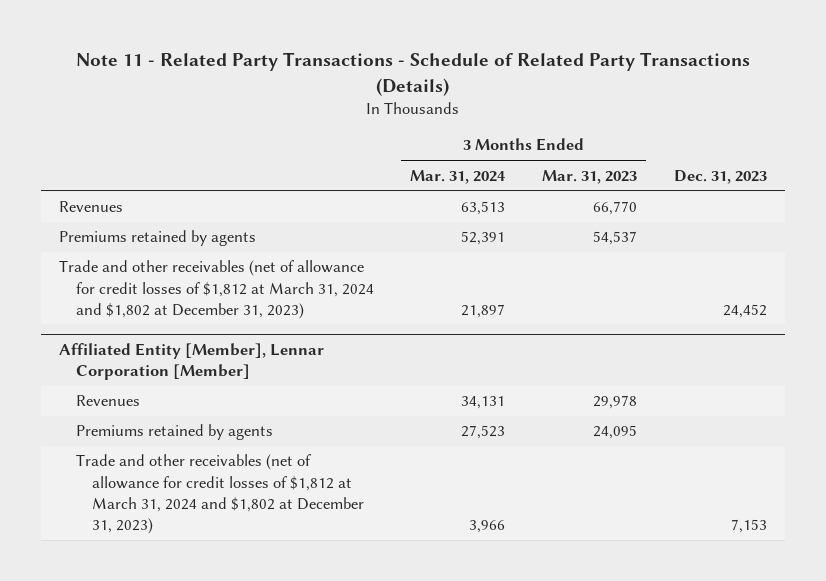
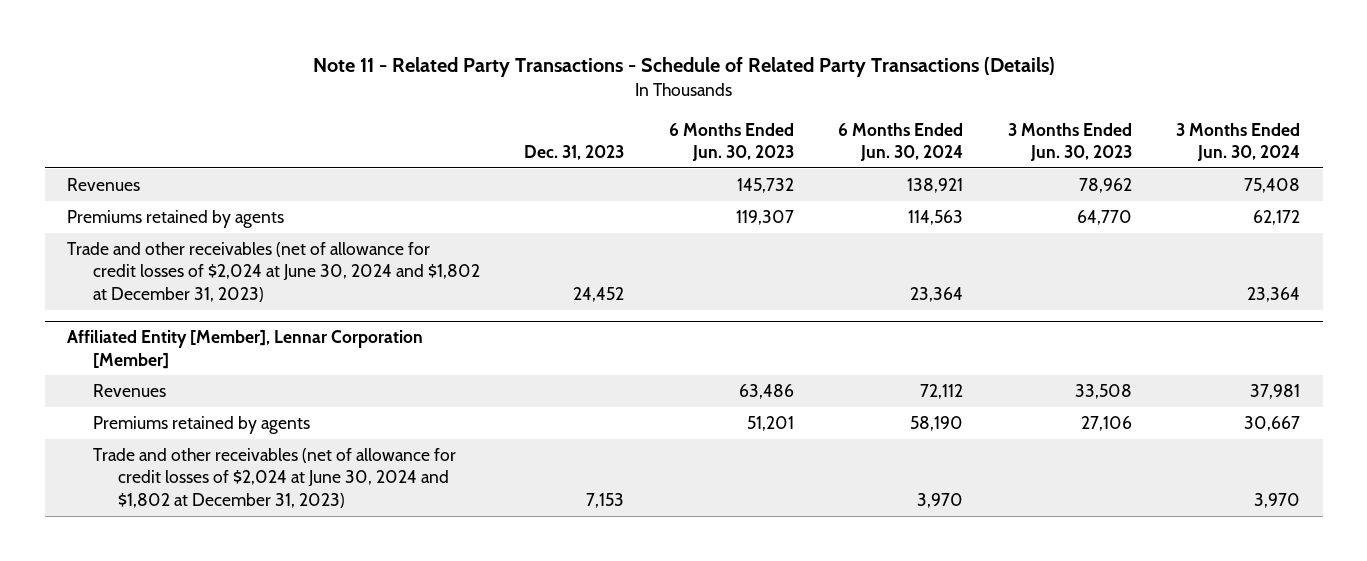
- | 3 Months Ended Mar. 31, 2024 | 3 Months Ended Mar. 31, 2023 | Dec. 31, 2023
+ | Dec. 31, 2023 | 6 Months Ended Jun. 30, 2023 | 6 Months Ended Jun. 30, 2024 | 3 Months Ended Jun. 30, 2023 | 3 Months Ended Jun. 30, 2024
- Trade and other receivables (net of allowance for credit losses of $1,812 at March 31, 2024 and $1,802 at December 31, 2023) | 21,897 | | 24,452
+ Trade and other receivables (net of allowance for credit losses of $2,024 at June 30, 2024 and $1,802 at December 31, 2023) | 24,452 | | 23,364 | | 23,364
@ Affiliated Entity [Member], Lennar Corporation [Member]
- Trade and other receivables (net of allowance for credit losses of $1,812 at March 31, 2024 and $1,802 at December 31, 2023) | 3,966 | | 7,153
+ Trade and other receivables (net of allowance for credit losses of $2,024 at June 30, 2024 and $1,802 at December 31, 2023) | 7,153 | | 3,970 | | 3,970

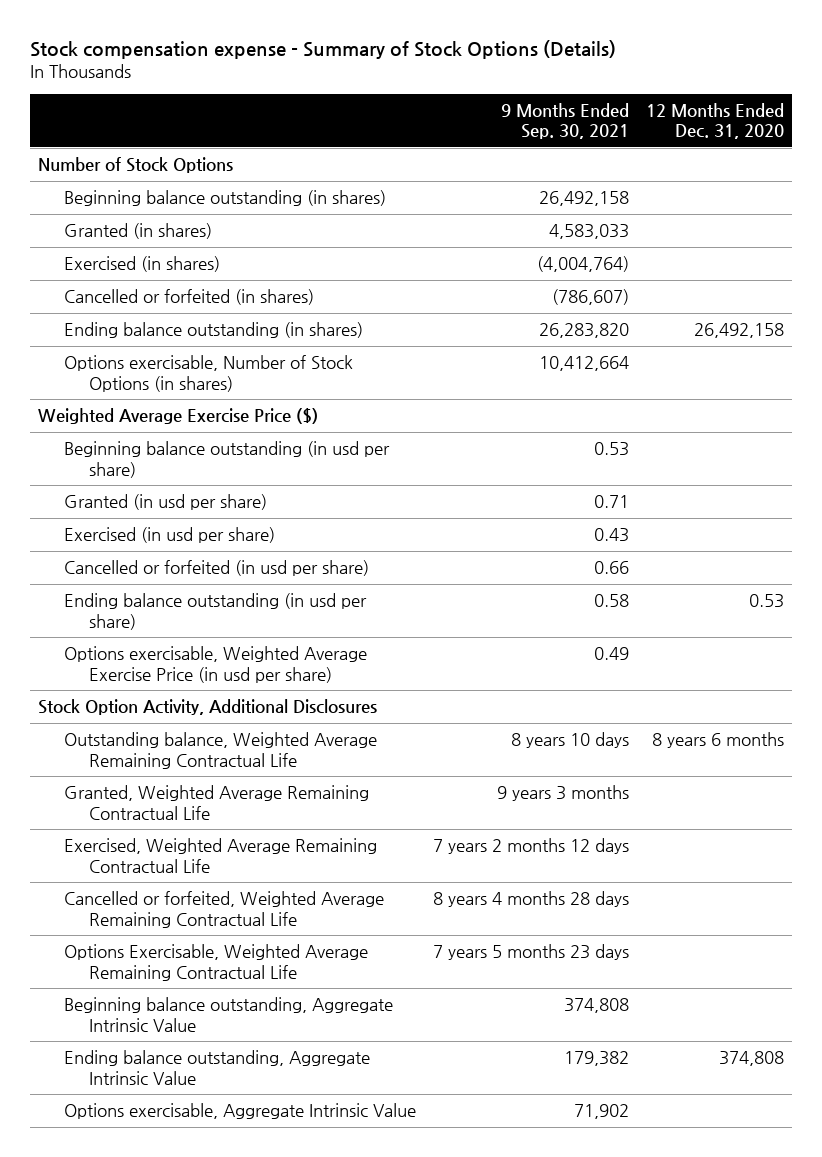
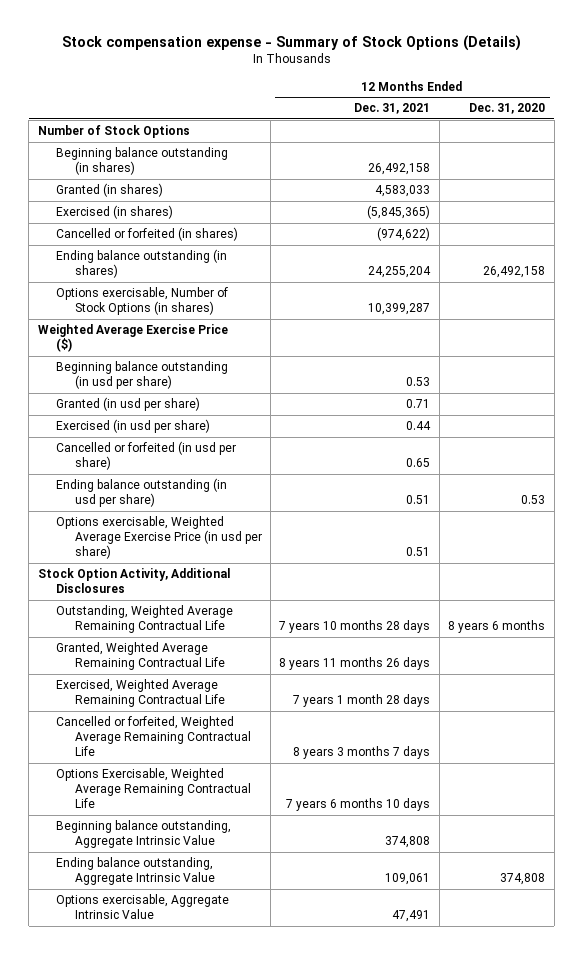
- | 9 Months Ended Sep. 30, 2021 | 12 Months Ended Dec. 31, 2020
+ | 12 Months Ended Dec. 31, 2021 | 12 Months Ended Dec. 31, 2020
- Outstanding balance, Weighted Average Remaining Contractual Life | 8 years 10 days | 8 years 6 months
+ Outstanding, Weighted Average Remaining Contractual Life | 7 years 10 months 28 days | 8 years 6 months

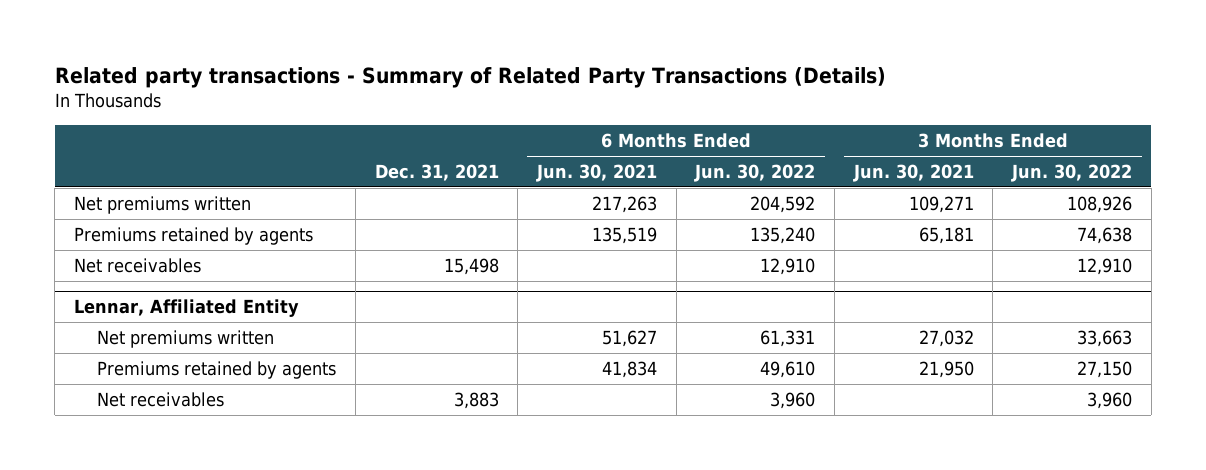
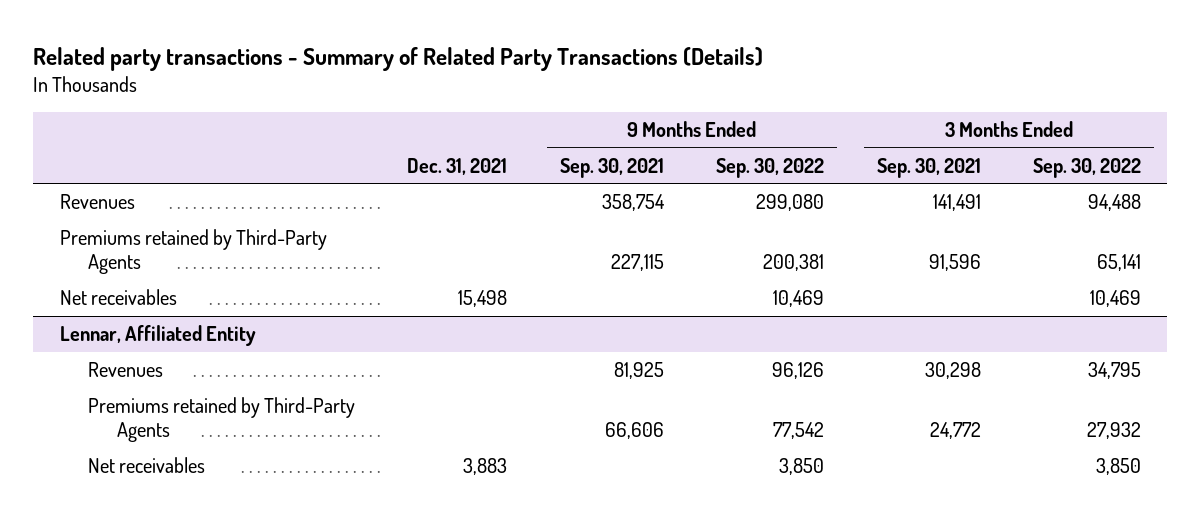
- | Dec. 31, 2021 | 6 Months Ended Jun. 30, 2021 | 6 Months Ended Jun. 30, 2022 | 3 Months Ended Jun. 30, 2021 | 3 Months Ended Jun. 30, 2022
+ | Dec. 31, 2021 | 9 Months Ended Sep. 30, 2021 | 9 Months Ended Sep. 30, 2022 | 3 Months Ended Sep. 30, 2021 | 3 Months Ended Sep. 30, 2022
- Net premiums written | | 217,263 | 204,592 | 109,271 | 108,926
- Premiums retained by agents | | 135,519 | 135,240 | 65,181 | 74,638
+ Revenues | | 358,754 | 299,080 | 141,491 | 94,488
+ Premiums retained by Third-Party Agents | | 227,115 | 200,381 | 91,596 | 65,141
@ Lennar, Affiliated Entity
- Net premiums written | | 51,627 | 61,331 | 27,032 | 33,663
- Premiums retained by agents | | 41,834 | 49,610 | 21,950 | 27,150
+ Revenues | | 81,925 | 96,126 | 30,298 | 34,795
+ Premiums retained by Third-Party Agents | | 66,606 | 77,542 | 24,772 | 27,932

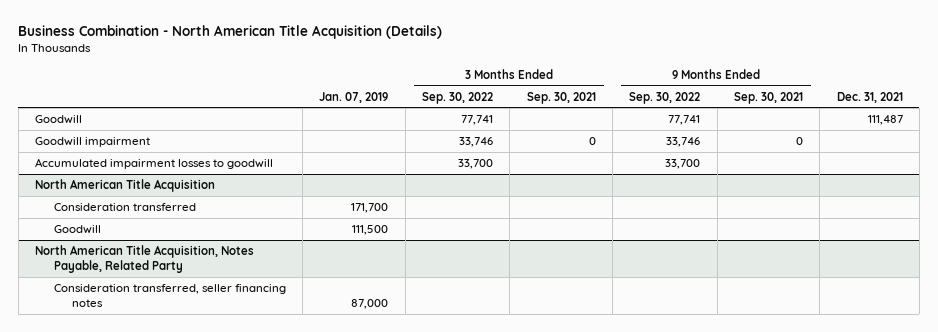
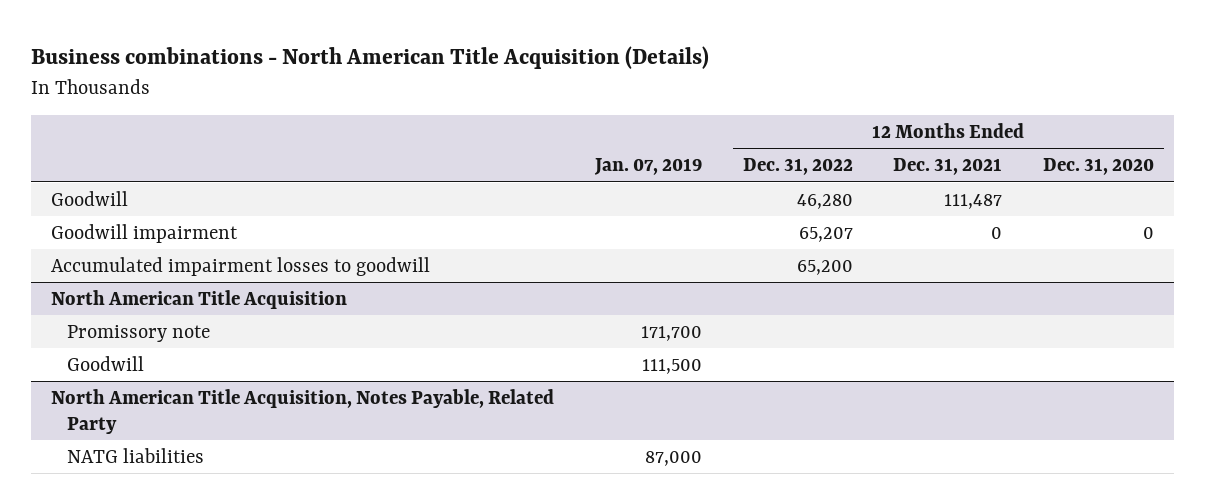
- Business Combination - North American Title Acquisition (Details)
+ Business combinations - North American Title Acquisition (Details)
- | Jan. 07, 2019 | 3 Months Ended Sep. 30, 2022 | 3 Months Ended Sep. 30, 2021 | 9 Months Ended Sep. 30, 2022 | 9 Months Ended Sep. 30, 2021 | Dec. 31, 2021
+ | Jan. 07, 2019 | 12 Months Ended Dec. 31, 2022 | 12 Months Ended Dec. 31, 2021 | 12 Months Ended Dec. 31, 2020
@ North American Title Acquisition
- Consideration transferred | 171,700 | | | | |
+ Promissory note | 171,700 | | |
@ North American Title Acquisition, Notes Payable, Related Party
- Consideration transferred, seller financing notes | 87,000 | | | | |
+ NATG liabilities | 87,000 | | |

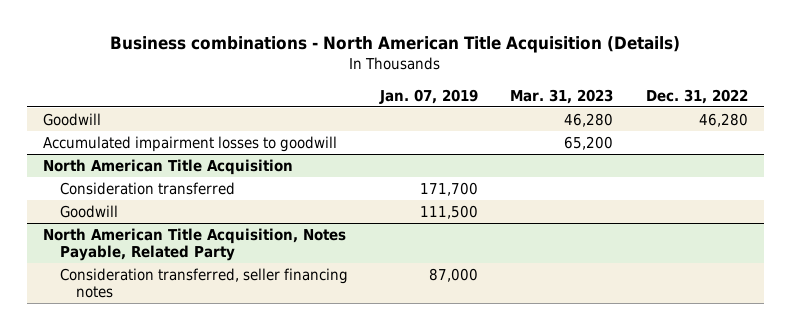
- | Jan. 07, 2019 | 12 Months Ended Dec. 31, 2022 | 12 Months Ended Dec. 31, 2021 | 12 Months Ended Dec. 31, 2020
+ | Jan. 07, 2019 | Mar. 31, 2023 | Dec. 31, 2022
- Goodwill impairment | | 65,207 | 0 | 0
@ North American Title Acquisition
- Promissory note | 171,700 | | |
+ Consideration transferred | 171,700 | |
@ North American Title Acquisition, Notes Payable, Related Party
- NATG liabilities | 87,000 | | |
+ Consideration transferred, seller financing notes | 87,000 | |

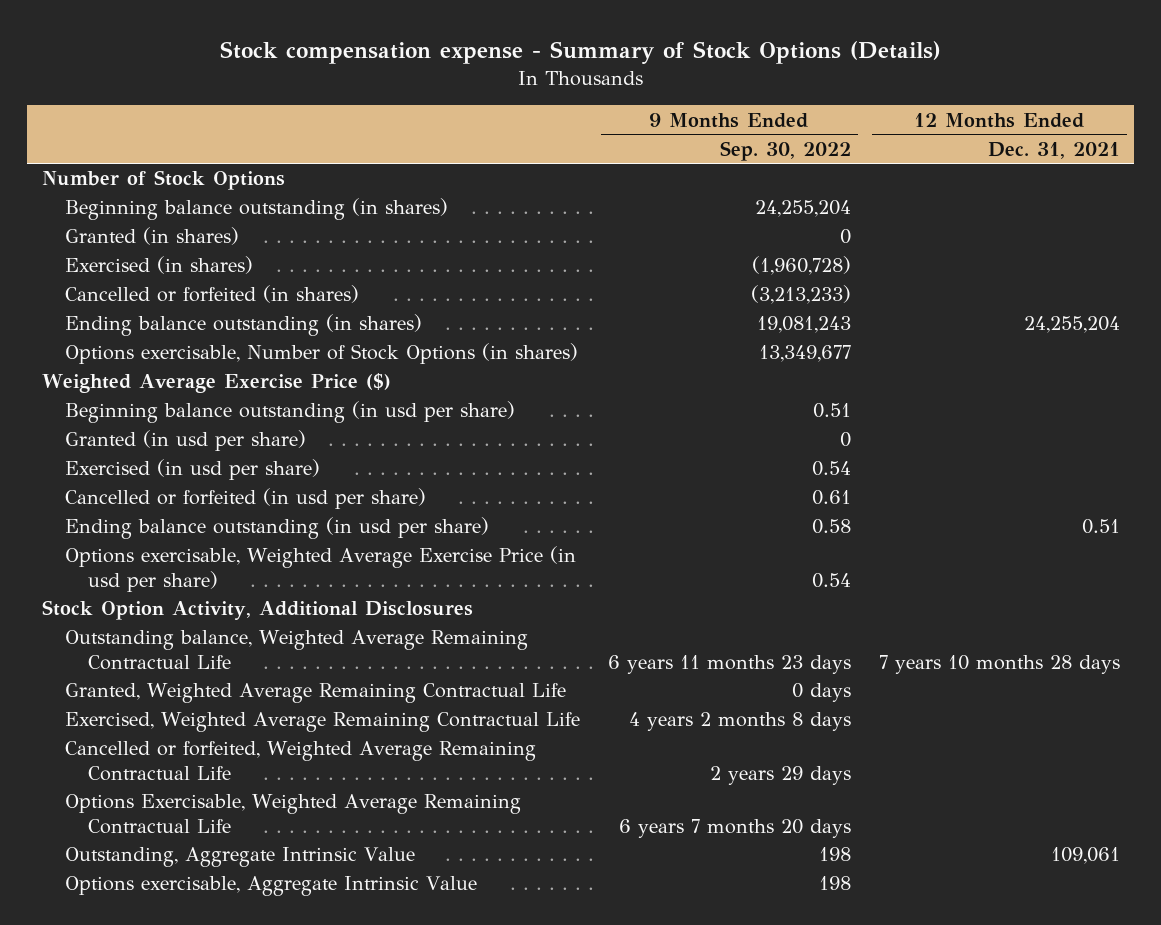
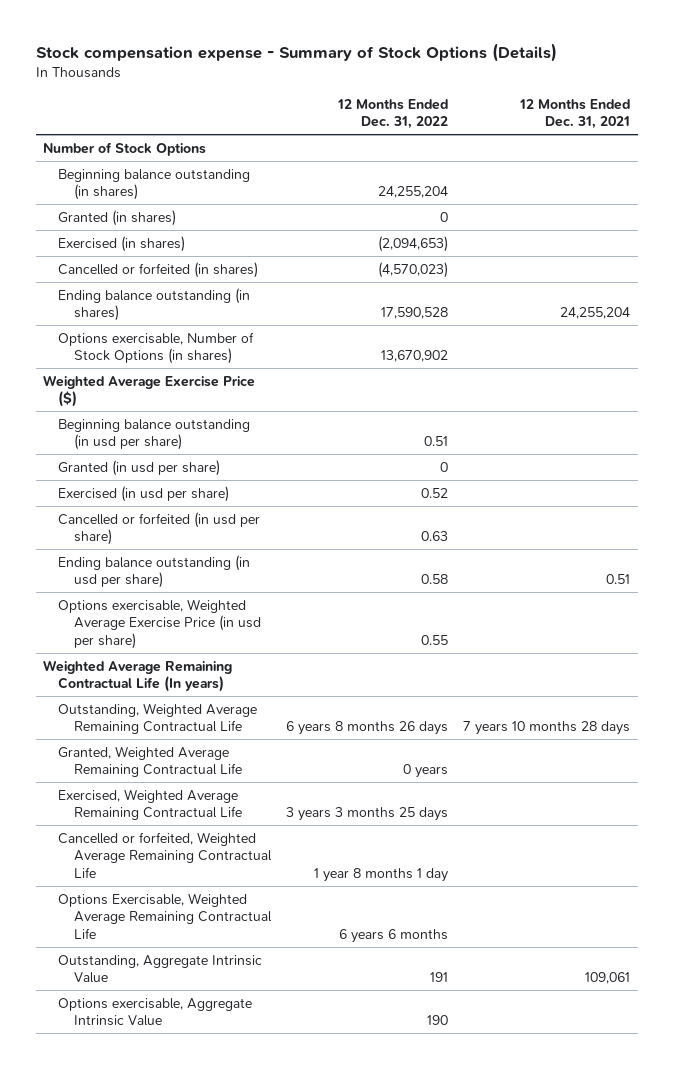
- | 9 Months Ended Sep. 30, 2022 | 12 Months Ended Dec. 31, 2021
+ | 12 Months Ended Dec. 31, 2022 | 12 Months Ended Dec. 31, 2021
- Stock Option Activity, Additional Disclosures
- Outstanding balance, Weighted Average Remaining Contractual Life | 6 years 11 months 23 days | 7 years 10 months 28 days
+ Weighted Average Remaining Contractual Life (In years)
+ Outstanding, Weighted Average Remaining Contractual Life | 6 years 8 months 26 days | 7 years 10 months 28 days

